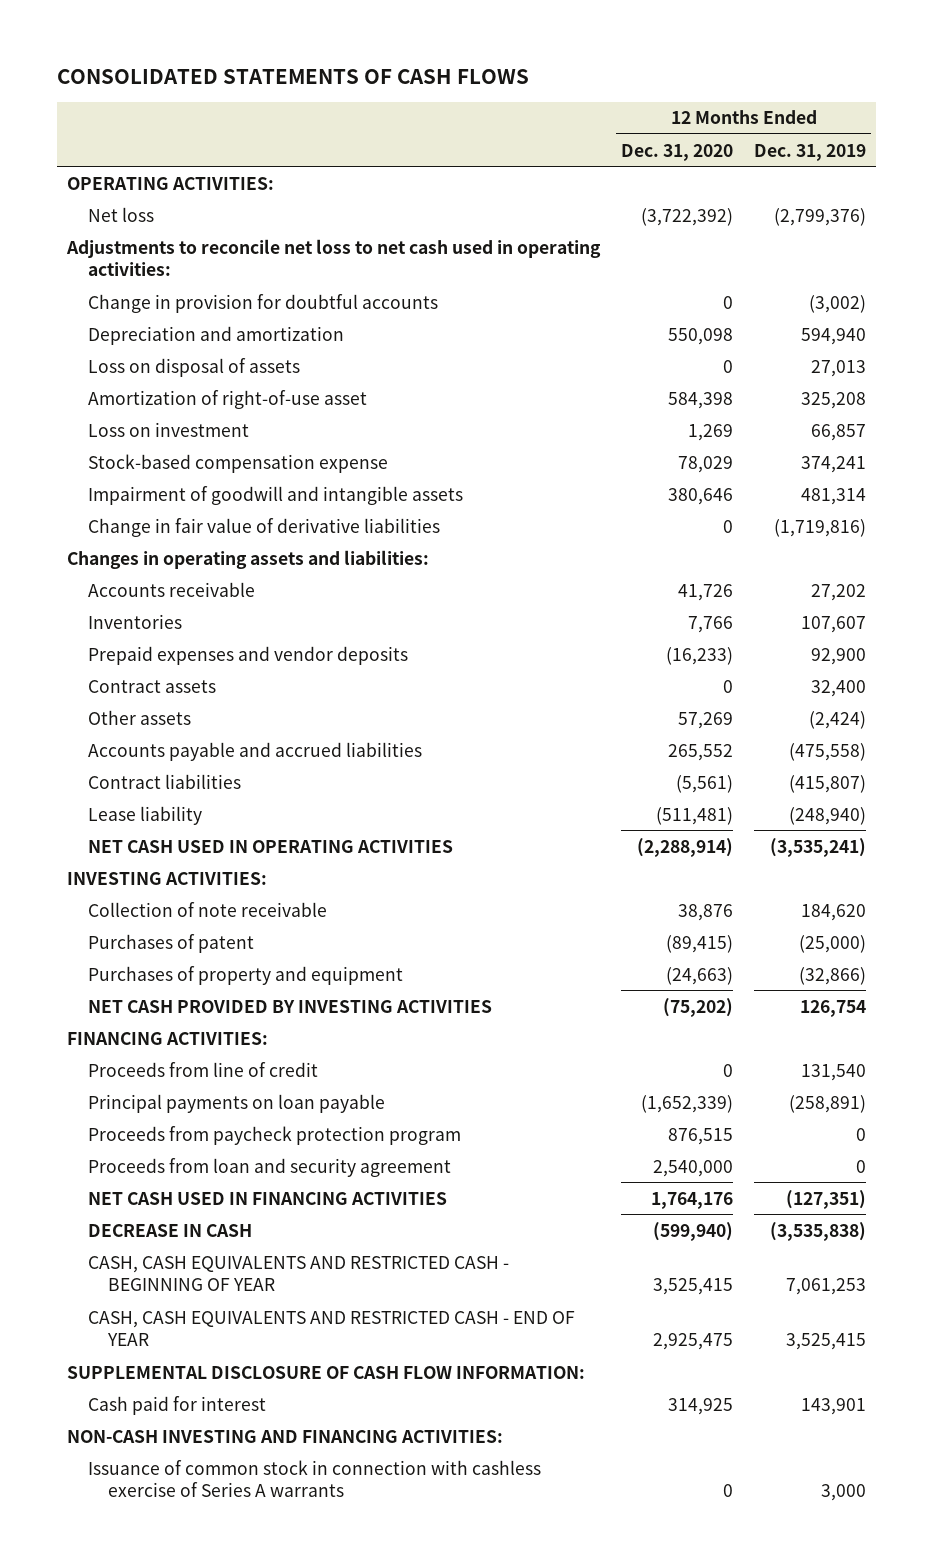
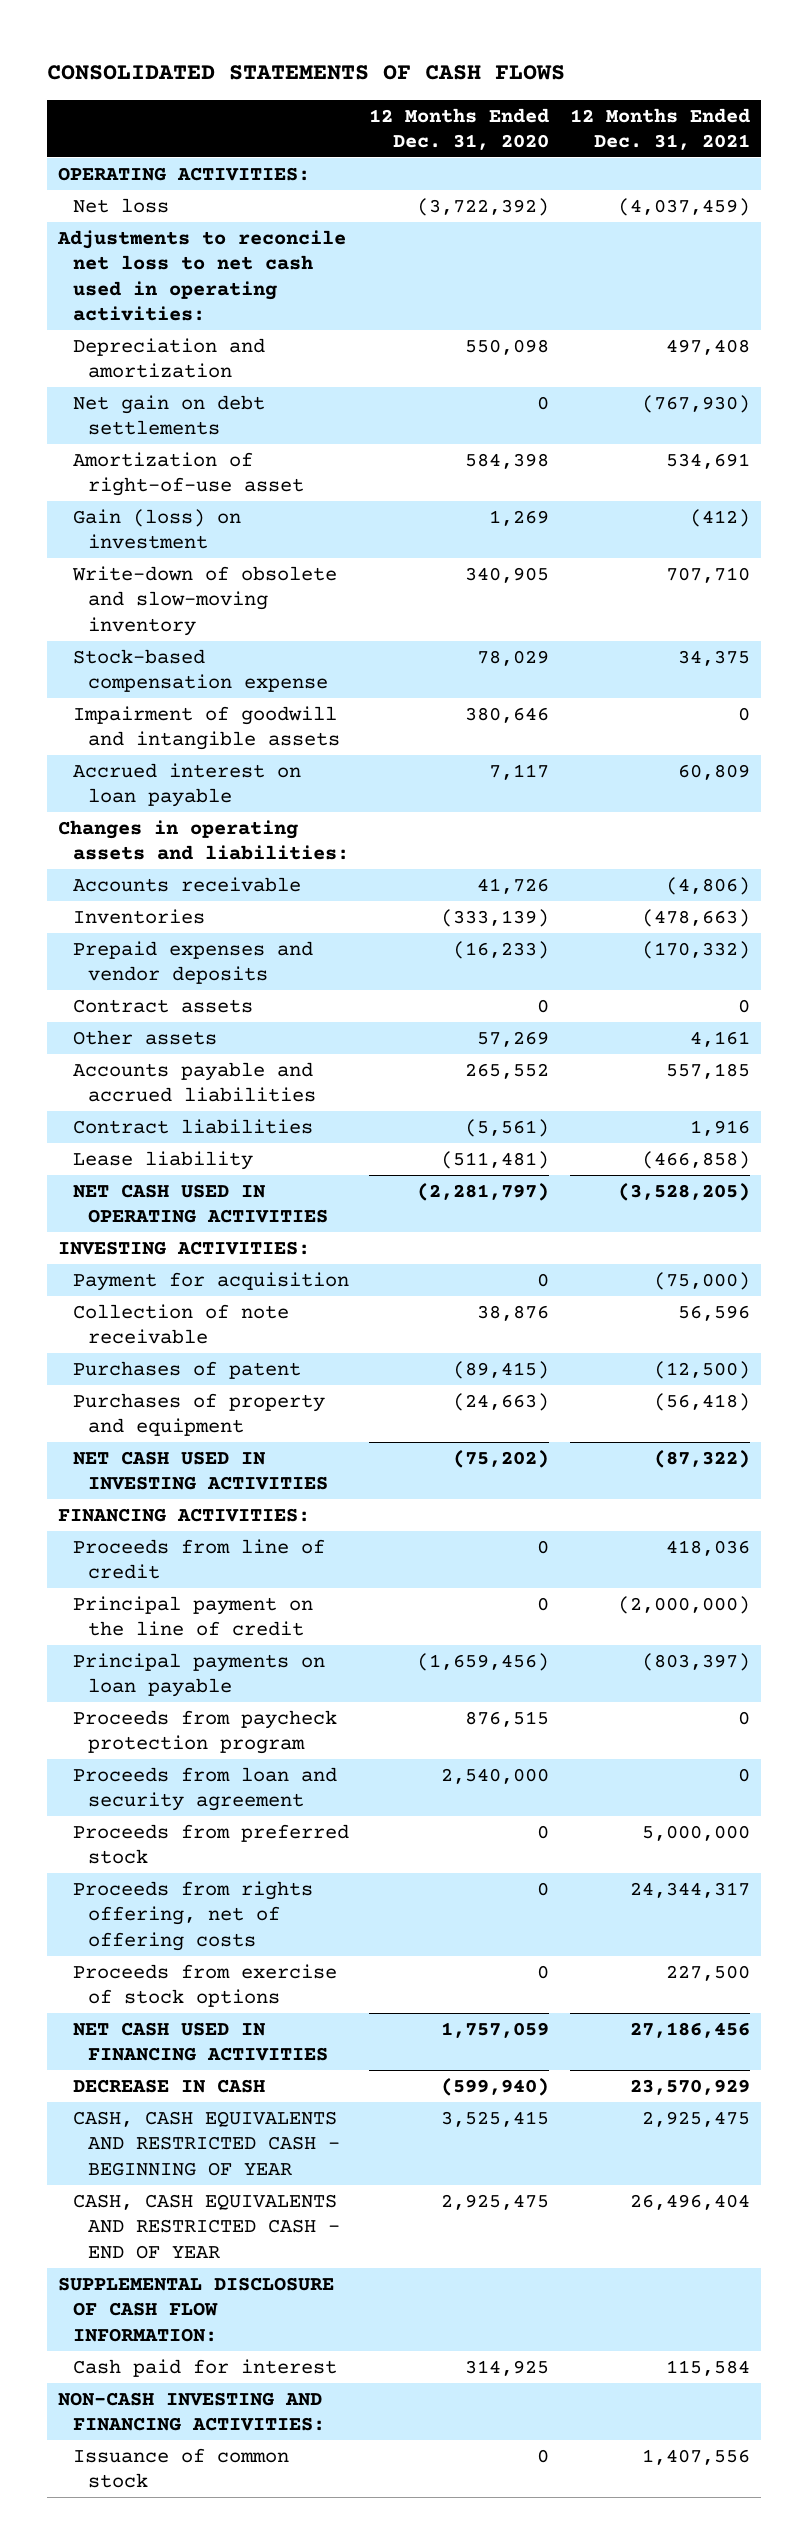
- | 12 Months Ended Dec. 31, 2020 | 12 Months Ended Dec. 31, 2019
+ | 12 Months Ended Dec. 31, 2020 | 12 Months Ended Dec. 31, 2021
- Change in provision for doubtful accounts | 0 | (3,002)
- Loss on disposal of assets | 0 | 27,013
+ Net gain on debt settlements | 0 | (767,930)
- Loss on investment | 1,269 | 66,857
+ Gain (loss) on investment | 1,269 | (412)
+ Write-down of obsolete and slow-moving inventory | 340,905 | 707,710
- Change in fair value of derivative liabilities | 0 | (1,719,816)
+ Accrued interest on loan payable | 7,117 | 60,809
- Inventories | 7,766 | 107,607
+ Inventories | (333,139) | (478,663)
- NET CASH USED IN OPERATING ACTIVITIES | (2,288,914) | (3,535,241)
+ NET CASH USED IN OPERATING ACTIVITIES | (2,281,797) | (3,528,205)
+ Payment for acquisition | 0 | (75,000)
- NET CASH PROVIDED BY INVESTING ACTIVITIES | (75,202) | 126,754
+ NET CASH USED IN INVESTING ACTIVITIES | (75,202) | (87,322)
- Principal payments on loan payable | (1,652,339) | (258,891)
+ Principal payment on the line of credit | 0 | (2,000,000)
+ Principal payments on loan payable | (1,659,456) | (803,397)
- NET CASH USED IN FINANCING ACTIVITIES | 1,764,176 | (127,351)
+ Proceeds from preferred stock | 0 | 5,000,000
+ Proceeds from rights offering, net of offering costs | 0 | 24,344,317
+ Proceeds from exercise of stock options | 0 | 227,500
+ NET CASH USED IN FINANCING ACTIVITIES | 1,757,059 | 27,186,456
- Issuance of common stock in connection with cashless exercise of Series A warrants | 0 | 3,000
+ Issuance of common stock | 0 | 1,407,556

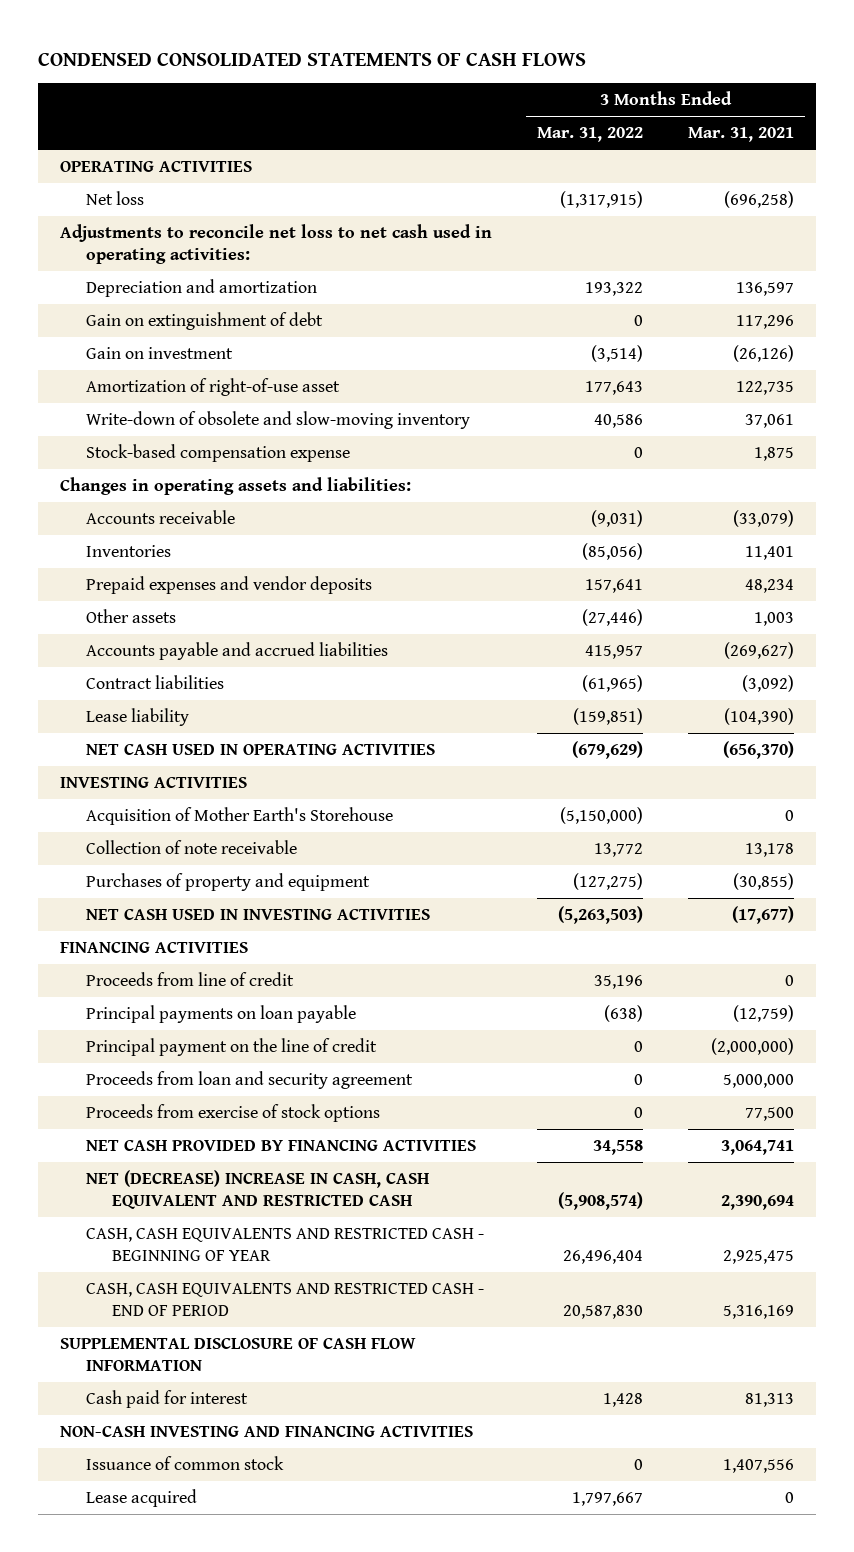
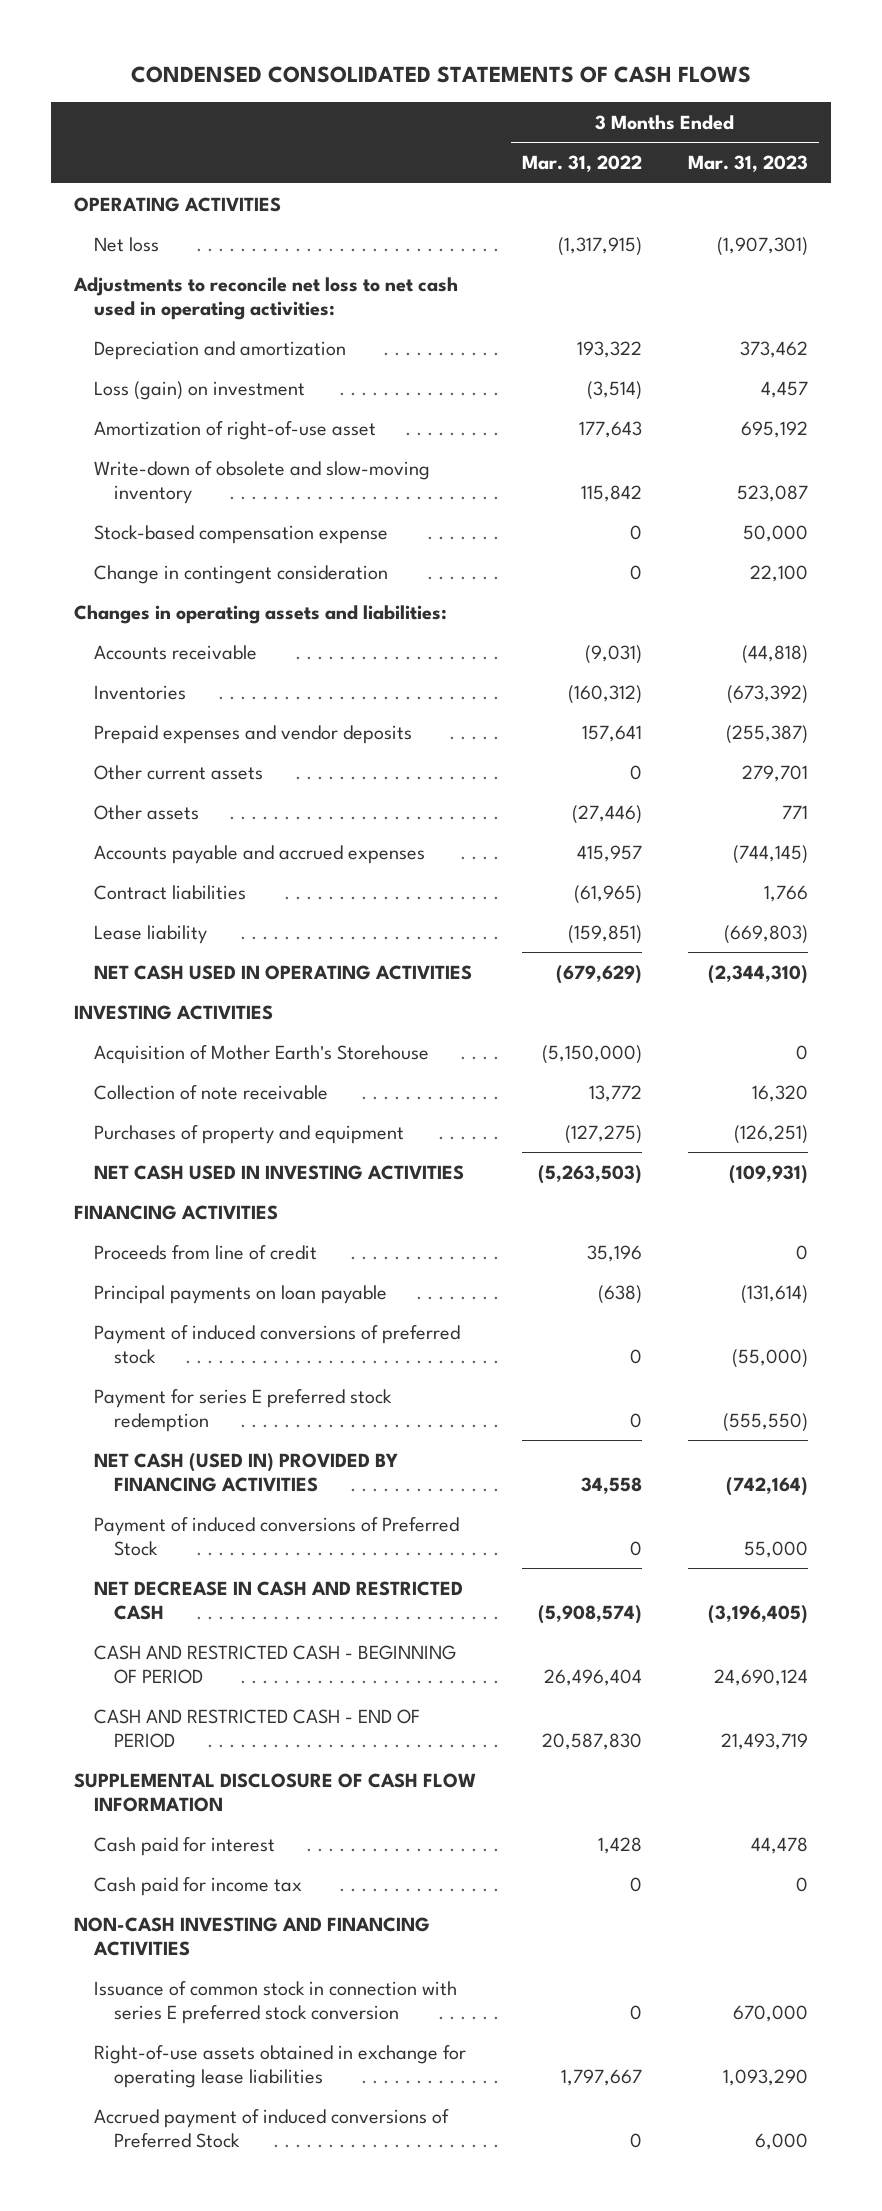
- | 3 Months Ended Mar. 31, 2022 | 3 Months Ended Mar. 31, 2021
+ | 3 Months Ended Mar. 31, 2022 | 3 Months Ended Mar. 31, 2023
- Gain on extinguishment of debt | 0 | 117,296
- Gain on investment | (3,514) | (26,126)
+ Loss (gain) on investment | (3,514) | 4,457
- Write-down of obsolete and slow-moving inventory | 40,586 | 37,061
+ Write-down of obsolete and slow-moving inventory | 115,842 | 523,087
+ Change in contingent consideration | 0 | 22,100
- Inventories | (85,056) | 11,401
+ Inventories | (160,312) | (673,392)
+ Other current assets | 0 | 279,701
- Accounts payable and accrued liabilities | 415,957 | (269,627)
+ Accounts payable and accrued expenses | 415,957 | (744,145)
- Principal payment on the line of credit | 0 | (2,000,000)
- Proceeds from loan and security agreement | 0 | 5,000,000
- Proceeds from exercise of stock options | 0 | 77,500
- NET CASH PROVIDED BY FINANCING ACTIVITIES | 34,558 | 3,064,741
- NET (DECREASE) INCREASE IN CASH, CASH EQUIVALENT AND RESTRICTED CASH | (5,908,574) | 2,390,694
- CASH, CASH EQUIVALENTS AND RESTRICTED CASH - BEGINNING OF YEAR | 26,496,404 | 2,925,475
- CASH, CASH EQUIVALENTS AND RESTRICTED CASH - END OF PERIOD | 20,587,830 | 5,316,169
+ Payment of induced conversions of preferred stock | 0 | (55,000)
+ Payment for series E preferred stock redemption | 0 | (555,550)
+ NET CASH (USED IN) PROVIDED BY FINANCING ACTIVITIES | 34,558 | (742,164)
+ Payment of induced conversions of Preferred Stock | 0 | 55,000
+ NET DECREASE IN CASH AND RESTRICTED CASH | (5,908,574) | (3,196,405)
+ CASH AND RESTRICTED CASH - BEGINNING OF PERIOD | 26,496,404 | 24,690,124
+ CASH AND RESTRICTED CASH - END OF PERIOD | 20,587,830 | 21,493,719
+ Cash paid for income tax | 0 | 0
- Issuance of common stock | 0 | 1,407,556
- Lease acquired | 1,797,667 | 0
+ Issuance of common stock in connection with series E preferred stock conversion | 0 | 670,000
+ Right-of-use assets obtained in exchange for operating lease liabilities | 1,797,667 | 1,093,290
+ Accrued payment of induced conversions of Preferred Stock | 0 | 6,000

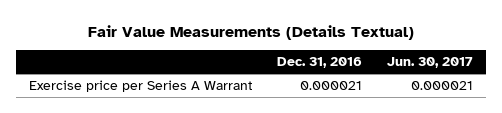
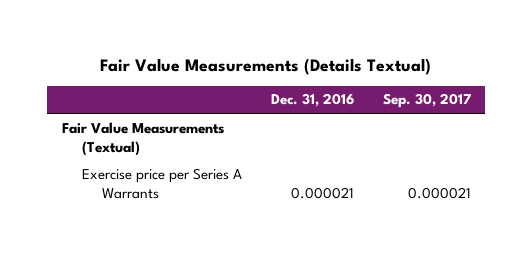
- | Dec. 31, 2016 | Jun. 30, 2017
+ | Dec. 31, 2016 | Sep. 30, 2017
- Exercise price per Series A Warrant | 0.000021 | 0.000021
+ Fair Value Measurements (Textual)
+ Exercise price per Series A Warrants | 0.000021 | 0.000021

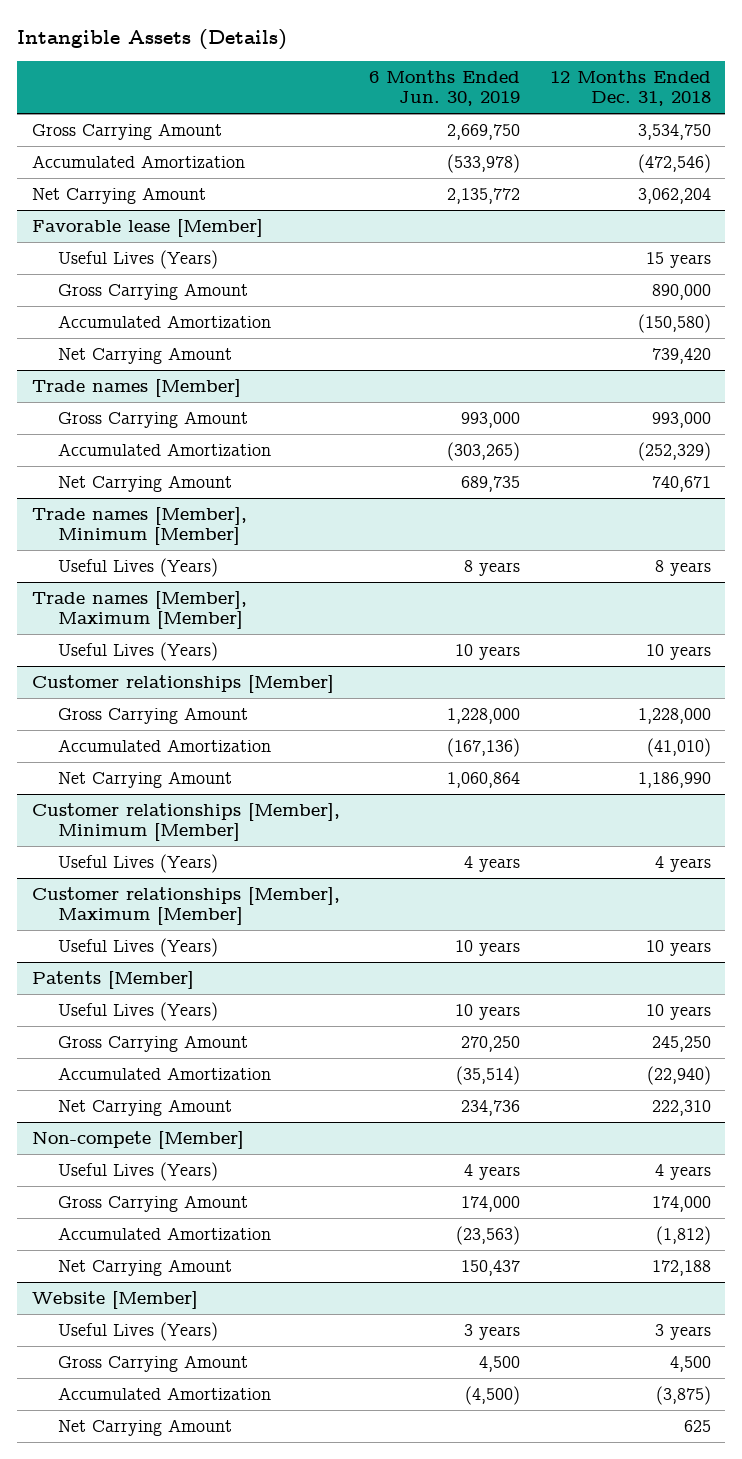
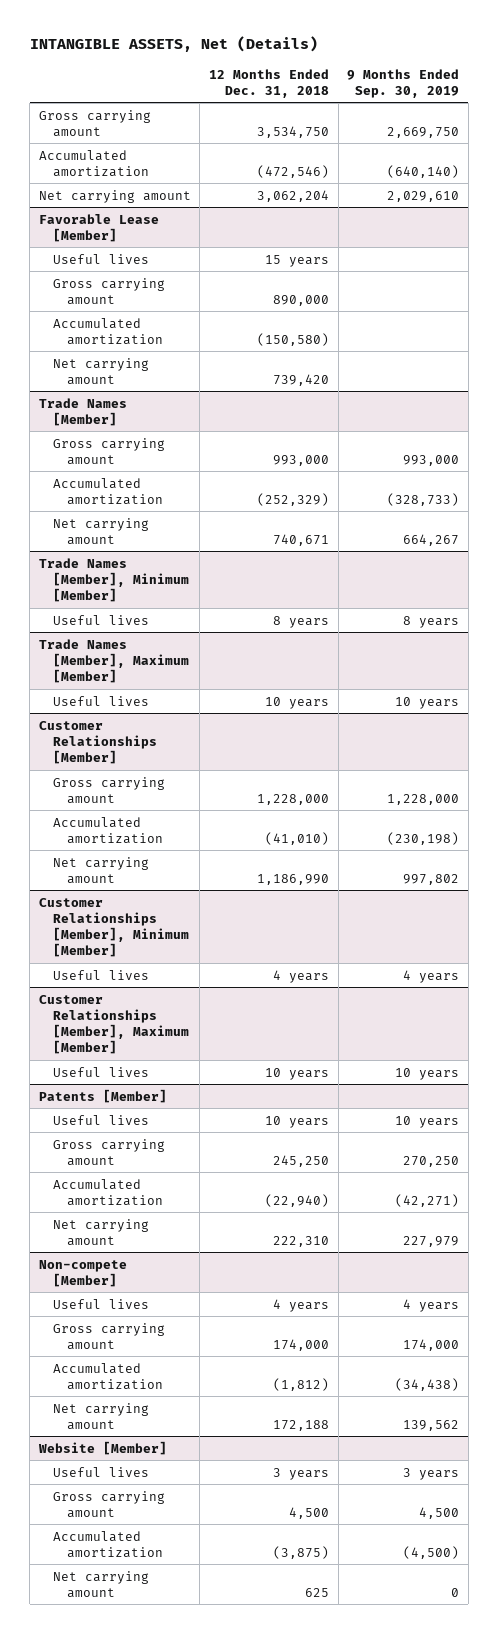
- Intangible Assets (Details)
+ INTANGIBLE ASSETS, Net (Details)
- | 6 Months Ended Jun. 30, 2019 | 12 Months Ended Dec. 31, 2018
+ | 12 Months Ended Dec. 31, 2018 | 9 Months Ended Sep. 30, 2019
- Gross Carrying Amount | 2,669,750 | 3,534,750
- Accumulated Amortization | (533,978) | (472,546)
- Net Carrying Amount | 2,135,772 | 3,062,204
- Favorable lease [Member]
- Useful Lives (Years) | | 15 years
- Gross Carrying Amount | | 890,000
- Accumulated Amortization | | (150,580)
- Net Carrying Amount | | 739,420
- Trade names [Member]
- Gross Carrying Amount | 993,000 | 993,000
- Accumulated Amortization | (303,265) | (252,329)
- Net Carrying Amount | 689,735 | 740,671
- Trade names [Member], Minimum [Member]
- Useful Lives (Years) | 8 years | 8 years
- Trade names [Member], Maximum [Member]
- Useful Lives (Years) | 10 years | 10 years
- Customer relationships [Member]
- Gross Carrying Amount | 1,228,000 | 1,228,000
- Accumulated Amortization | (167,136) | (41,010)
- Net Carrying Amount | 1,060,864 | 1,186,990
- Customer relationships [Member], Minimum [Member]
- Useful Lives (Years) | 4 years | 4 years
- Customer relationships [Member], Maximum [Member]
- Useful Lives (Years) | 10 years | 10 years
+ Gross carrying amount | 3,534,750 | 2,669,750
+ Accumulated amortization | (472,546) | (640,140)
+ Net carrying amount | 3,062,204 | 2,029,610
+ Favorable Lease [Member]
+ Useful lives | 15 years |
+ Gross carrying amount | 890,000 |
+ Accumulated amortization | (150,580) |
+ Net carrying amount | 739,420 |
+ Trade Names [Member]
+ Gross carrying amount | 993,000 | 993,000
+ Accumulated amortization | (252,329) | (328,733)
+ Net carrying amount | 740,671 | 664,267
+ Trade Names [Member], Minimum [Member]
+ Useful lives | 8 years | 8 years
+ Trade Names [Member], Maximum [Member]
+ Useful lives | 10 years | 10 years
+ Customer Relationships [Member]
+ Gross carrying amount | 1,228,000 | 1,228,000
+ Accumulated amortization | (41,010) | (230,198)
+ Net carrying amount | 1,186,990 | 997,802
+ Customer Relationships [Member], Minimum [Member]
+ Useful lives | 4 years | 4 years
+ Customer Relationships [Member], Maximum [Member]
+ Useful lives | 10 years | 10 years
@ Patents [Member]
- Useful Lives (Years) | 10 years | 10 years
- Gross Carrying Amount | 270,250 | 245,250
- Accumulated Amortization | (35,514) | (22,940)
- Net Carrying Amount | 234,736 | 222,310
+ Useful lives | 10 years | 10 years
+ Gross carrying amount | 245,250 | 270,250
+ Accumulated amortization | (22,940) | (42,271)
+ Net carrying amount | 222,310 | 227,979
@ Non-compete [Member]
- Useful Lives (Years) | 4 years | 4 years
- Gross Carrying Amount | 174,000 | 174,000
- Accumulated Amortization | (23,563) | (1,812)
- Net Carrying Amount | 150,437 | 172,188
+ Useful lives | 4 years | 4 years
+ Gross carrying amount | 174,000 | 174,000
+ Accumulated amortization | (1,812) | (34,438)
+ Net carrying amount | 172,188 | 139,562
@ Website [Member]
- Useful Lives (Years) | 3 years | 3 years
- Gross Carrying Amount | 4,500 | 4,500
- Accumulated Amortization | (4,500) | (3,875)
- Net Carrying Amount | | 625
+ Useful lives | 3 years | 3 years
+ Gross carrying amount | 4,500 | 4,500
+ Accumulated amortization | (3,875) | (4,500)
+ Net carrying amount | 625 | 0

